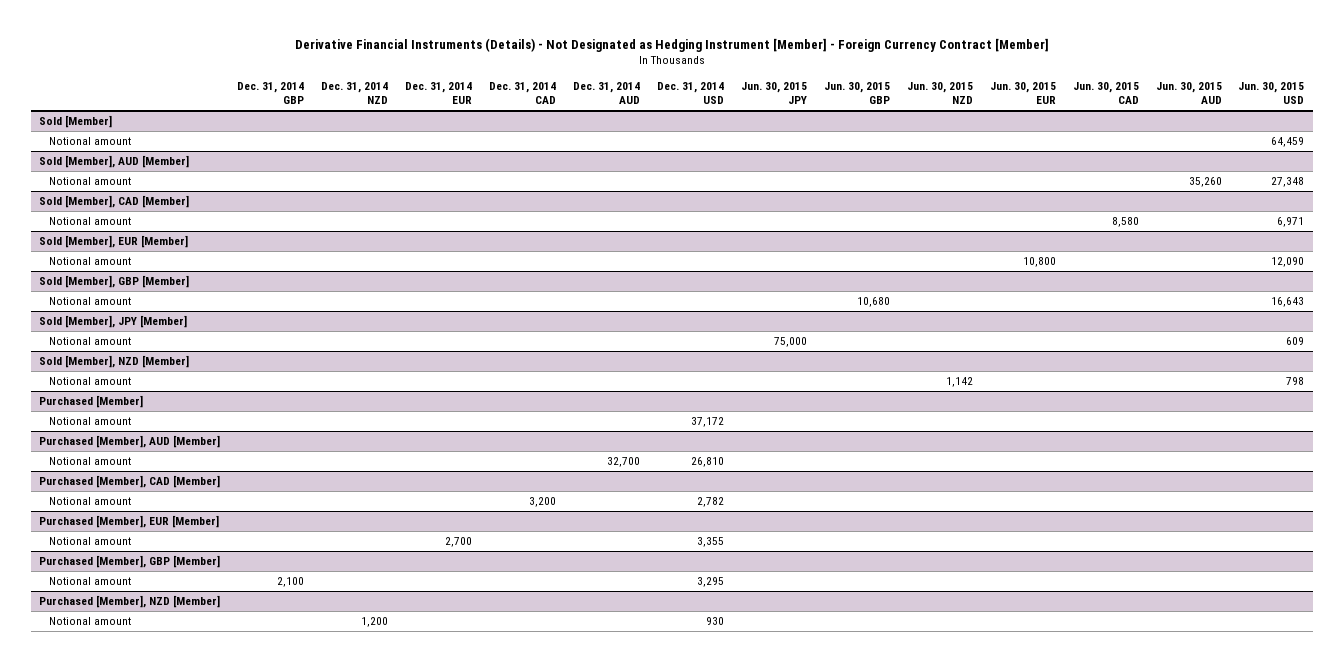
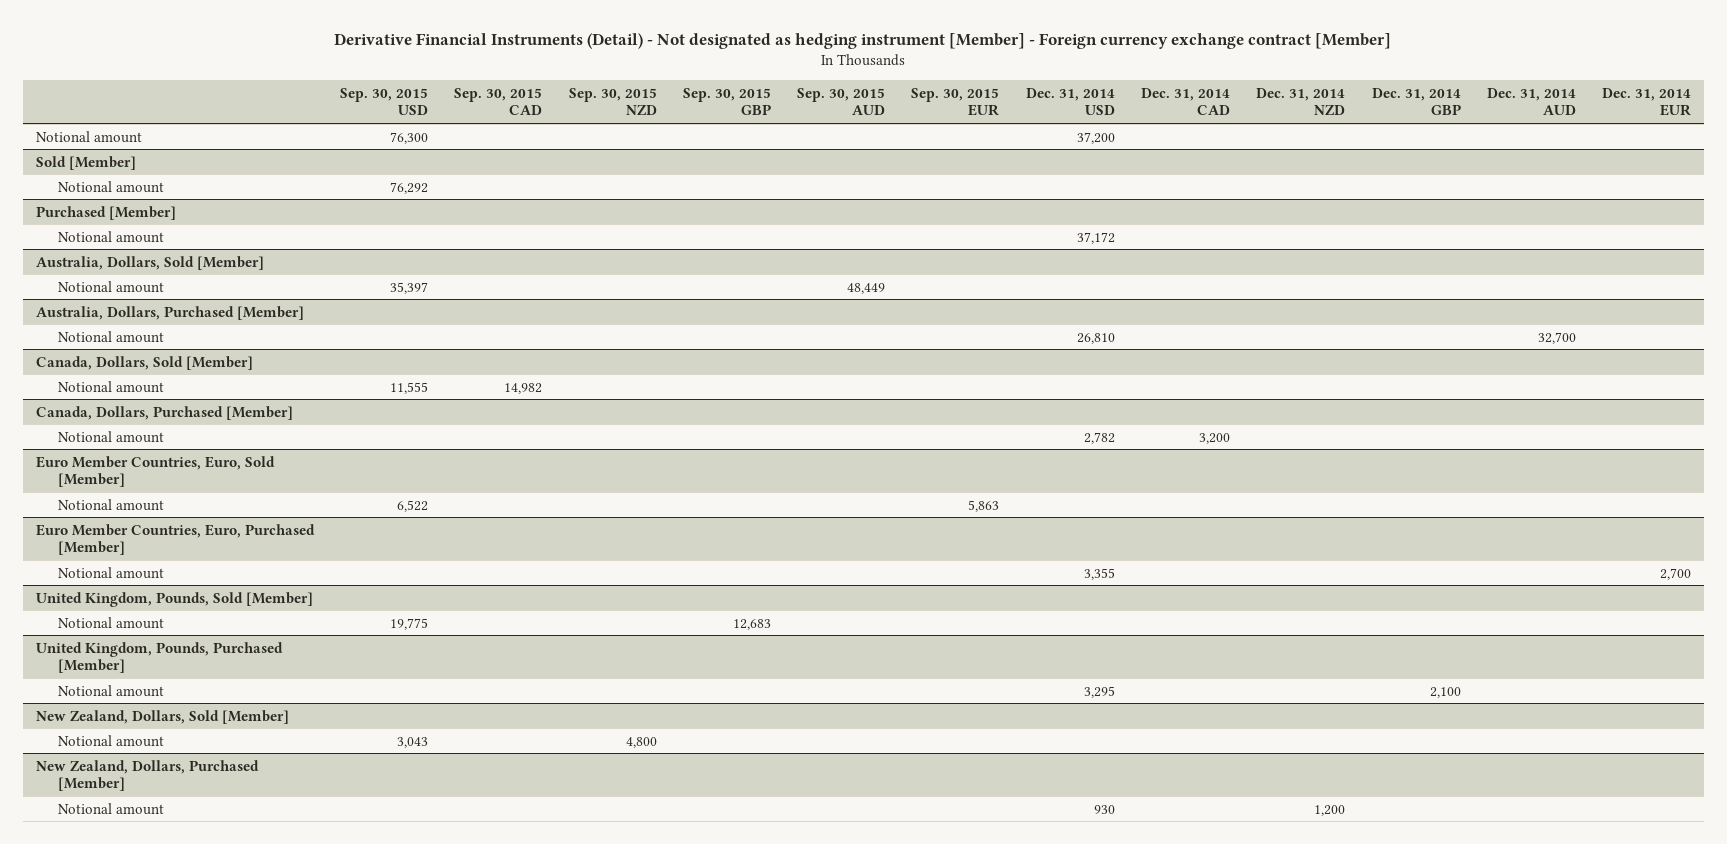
- Derivative Financial Instruments (Details) - Not Designated as Hedging Instrument [Member] - Foreign Currency Contract [Member]
+ Derivative Financial Instruments (Detail) - Not designated as hedging instrument [Member] - Foreign currency exchange contract [Member]
- | Dec. 31, 2014 GBP | Dec. 31, 2014 NZD | Dec. 31, 2014 EUR | Dec. 31, 2014 CAD | Dec. 31, 2014 AUD | Dec. 31, 2014 USD | Jun. 30, 2015 JPY | Jun. 30, 2015 GBP | Jun. 30, 2015 NZD | Jun. 30, 2015 EUR | Jun. 30, 2015 CAD | Jun. 30, 2015 AUD | Jun. 30, 2015 USD
+ | Sep. 30, 2015 USD | Sep. 30, 2015 CAD | Sep. 30, 2015 NZD | Sep. 30, 2015 GBP | Sep. 30, 2015 AUD | Sep. 30, 2015 EUR | Dec. 31, 2014 USD | Dec. 31, 2014 CAD | Dec. 31, 2014 NZD | Dec. 31, 2014 GBP | Dec. 31, 2014 AUD | Dec. 31, 2014 EUR
+ Notional amount | 76,300 | | | | | | 37,200 | | | | |
- Sold [Member], AUD [Member]
- Notional amount | | | | | | | | | | | | 35,260 | 27,348
- Sold [Member], CAD [Member]
- Notional amount | | | | | | | | | | | 8,580 | | 6,971
- Sold [Member], EUR [Member]
- Notional amount | | | | | | | | | | 10,800 | | | 12,090
- Sold [Member], GBP [Member]
- Notional amount | | | | | | | | 10,680 | | | | | 16,643
- Sold [Member], JPY [Member]
- Notional amount | | | | | | | 75,000 | | | | | | 609
- Sold [Member], NZD [Member]
- Notional amount | | | | | | | | | 1,142 | | | | 798
- Purchased [Member], AUD [Member]
+ Australia, Dollars, Sold [Member]
+ Notional amount | 35,397 | | | | 48,449 | | | | | | |
+ Australia, Dollars, Purchased [Member]
- Purchased [Member], CAD [Member]
+ Canada, Dollars, Sold [Member]
+ Notional amount | 11,555 | 14,982 | | | | | | | | | |
+ Canada, Dollars, Purchased [Member]
- Purchased [Member], EUR [Member]
+ Euro Member Countries, Euro, Sold [Member]
+ Notional amount | 6,522 | | | | | 5,863 | | | | | |
+ Euro Member Countries, Euro, Purchased [Member]
- Purchased [Member], GBP [Member]
+ United Kingdom, Pounds, Sold [Member]
+ Notional amount | 19,775 | | | 12,683 | | | | | | | |
+ United Kingdom, Pounds, Purchased [Member]
- Purchased [Member], NZD [Member]
+ New Zealand, Dollars, Sold [Member]
+ Notional amount | 3,043 | | 4,800 | | | | | | | | |
+ New Zealand, Dollars, Purchased [Member]

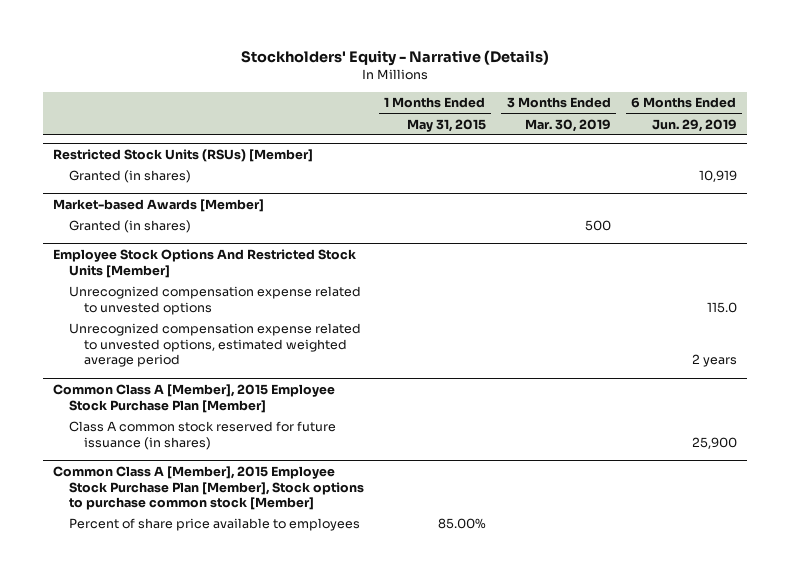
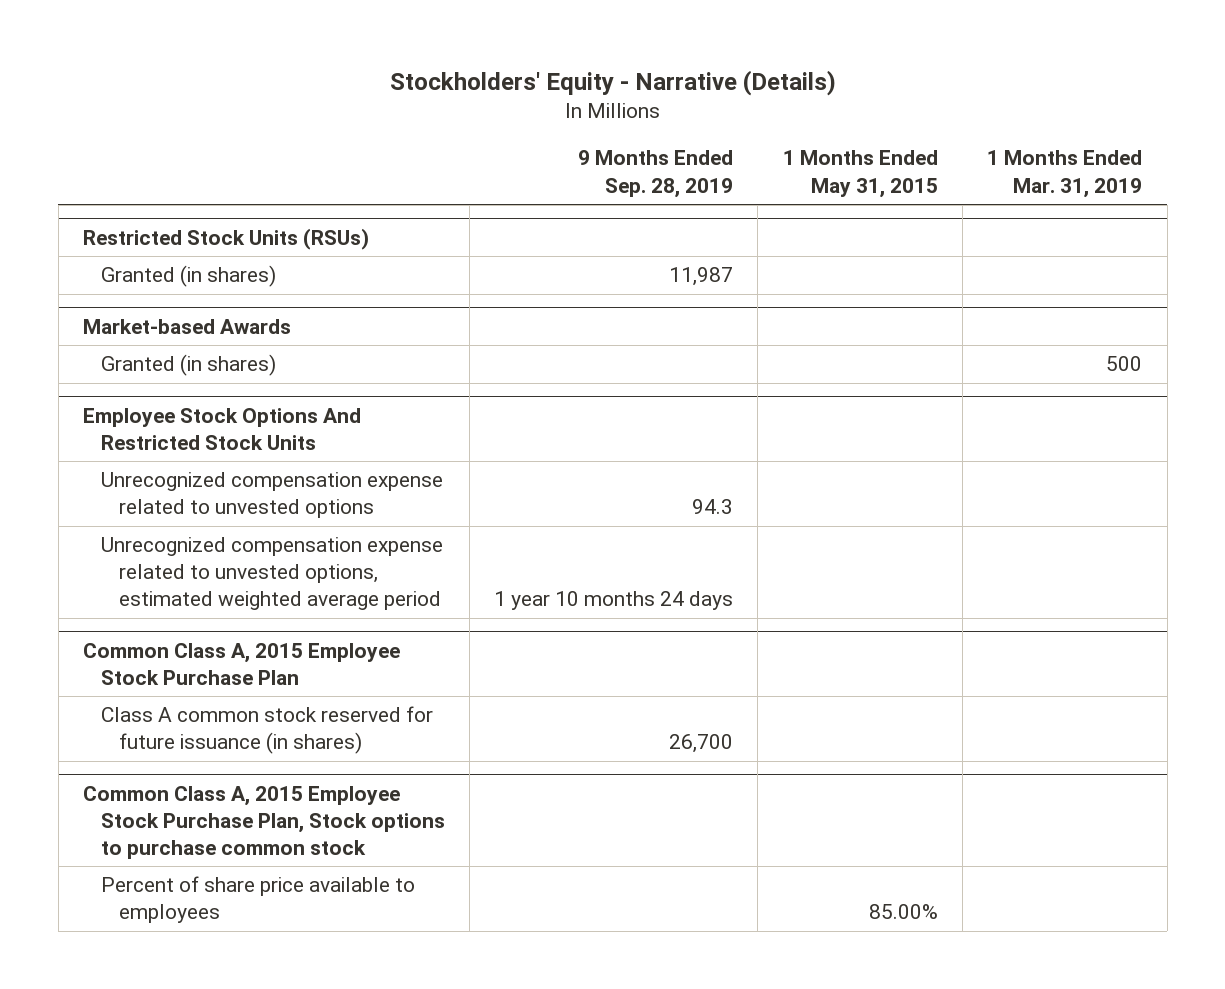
- | 1 Months Ended May 31, 2015 | 3 Months Ended Mar. 30, 2019 | 6 Months Ended Jun. 29, 2019
+ | 9 Months Ended Sep. 28, 2019 | 1 Months Ended May 31, 2015 | 1 Months Ended Mar. 31, 2019
- Restricted Stock Units (RSUs) [Member]
+ Restricted Stock Units (RSUs)
- Market-based Awards [Member]
+ Market-based Awards
- Employee Stock Options And Restricted Stock Units [Member]
+ Employee Stock Options And Restricted Stock Units
- Common Class A [Member], 2015 Employee Stock Purchase Plan [Member]
+ Common Class A, 2015 Employee Stock Purchase Plan
- Common Class A [Member], 2015 Employee Stock Purchase Plan [Member], Stock options to purchase common stock [Member]
+ Common Class A, 2015 Employee Stock Purchase Plan, Stock options to purchase common stock

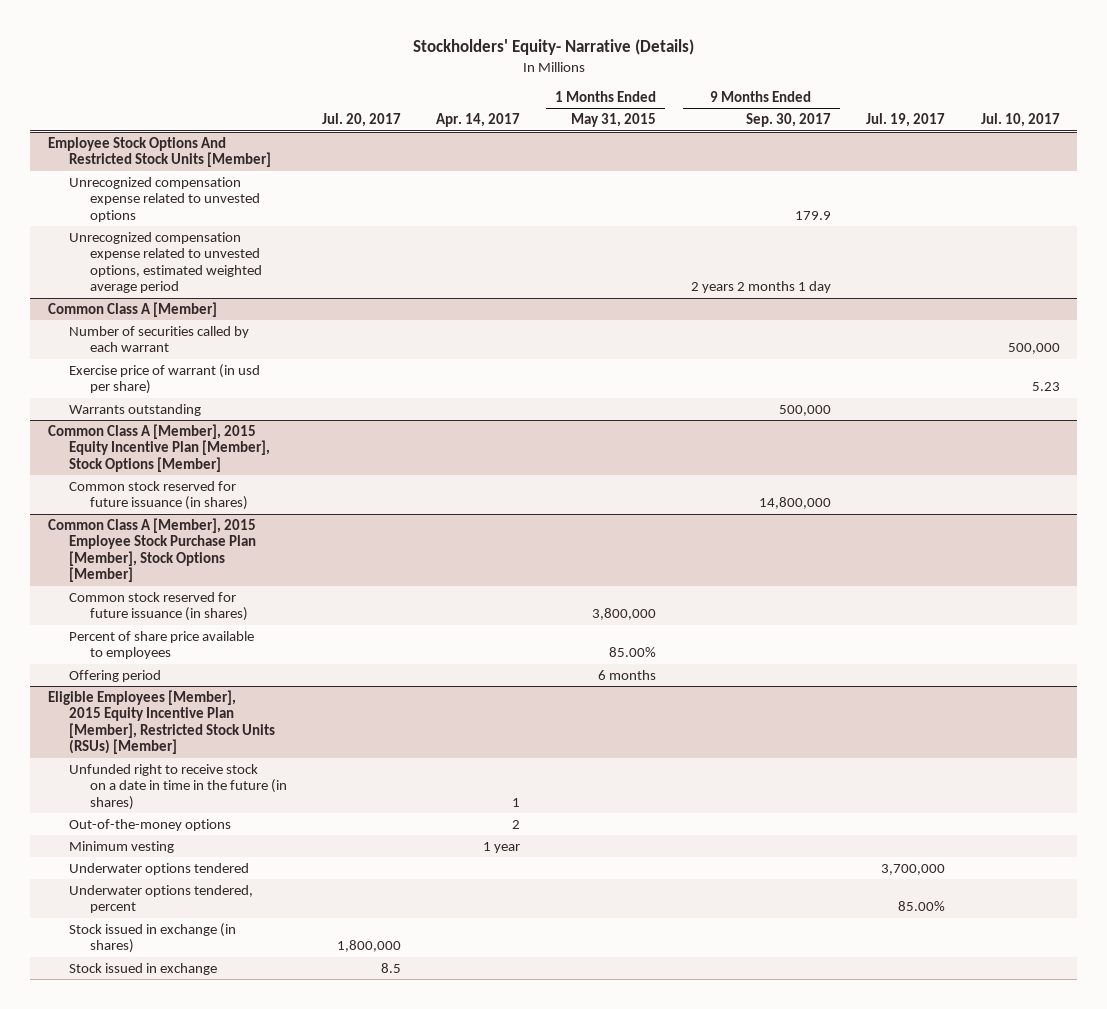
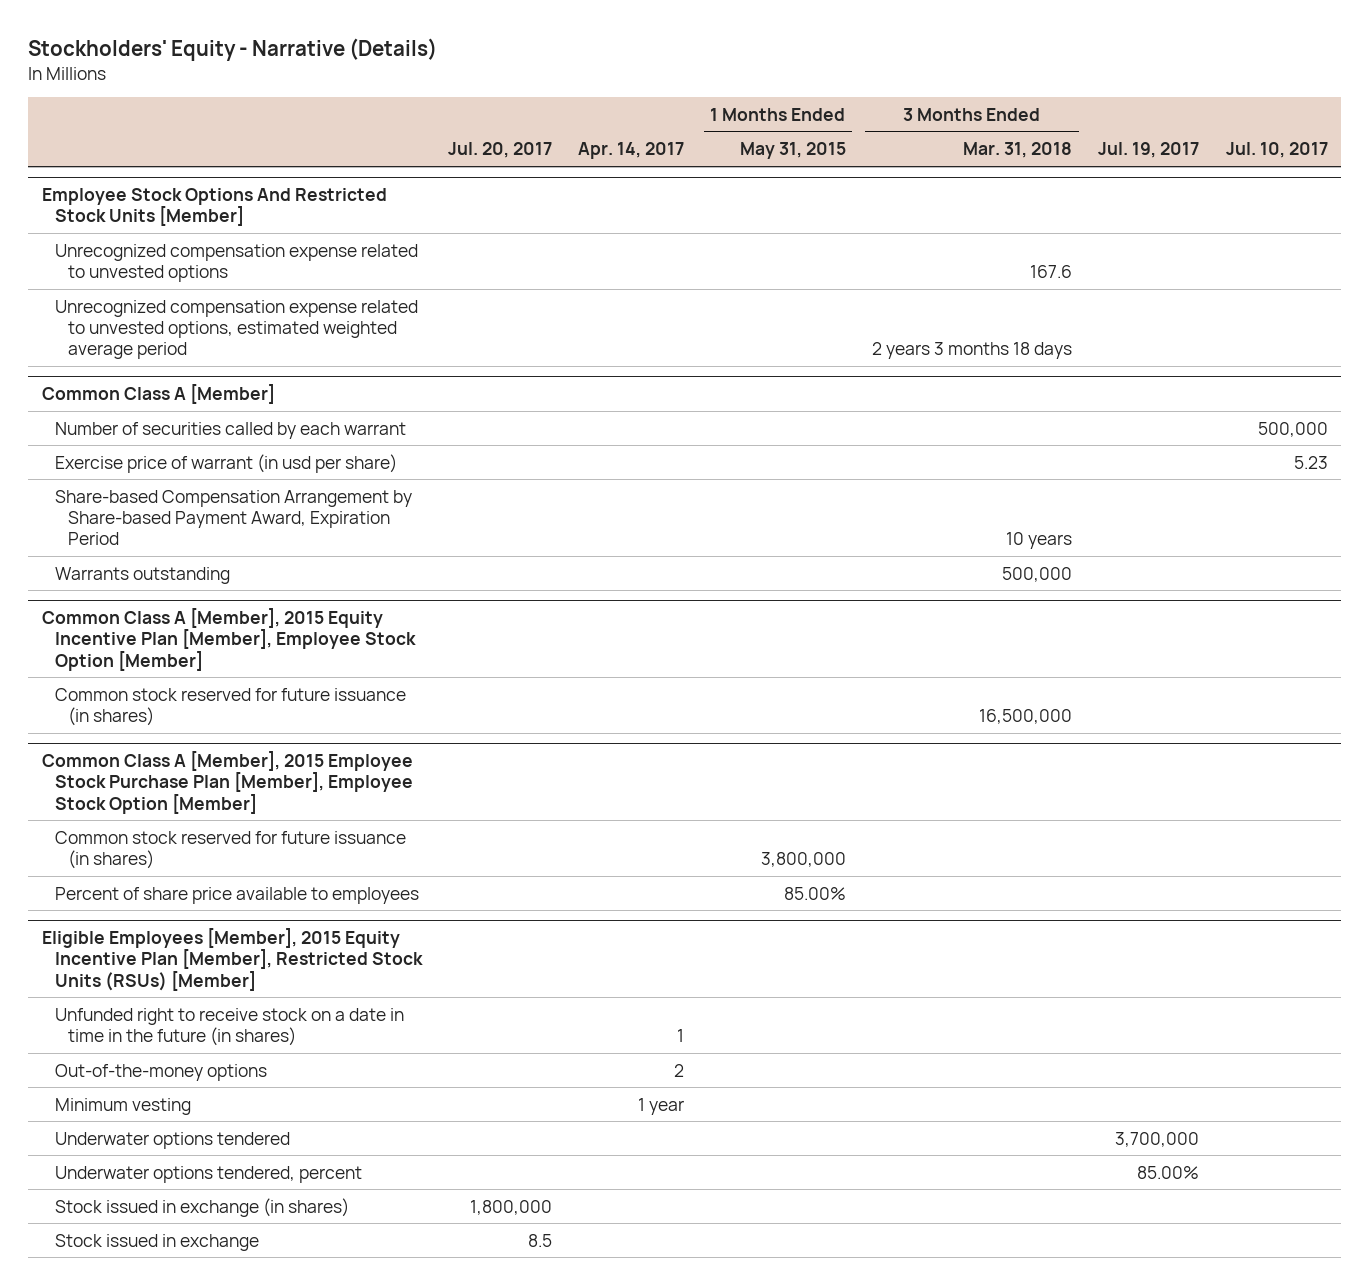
- Stockholders' Equity- Narrative (Details)
+ Stockholders' Equity - Narrative (Details)
- | Jul. 20, 2017 | Apr. 14, 2017 | 1 Months Ended May 31, 2015 | 9 Months Ended Sep. 30, 2017 | Jul. 19, 2017 | Jul. 10, 2017
+ | Jul. 20, 2017 | Apr. 14, 2017 | 1 Months Ended May 31, 2015 | 3 Months Ended Mar. 31, 2018 | Jul. 19, 2017 | Jul. 10, 2017
@ Common Class A [Member]
+ Share-based Compensation Arrangement by Share-based Payment Award, Expiration Period | | | | 10 years | |
- Common Class A [Member], 2015 Equity Incentive Plan [Member], Stock Options [Member]
+ Common Class A [Member], 2015 Equity Incentive Plan [Member], Employee Stock Option [Member]
- Common Class A [Member], 2015 Employee Stock Purchase Plan [Member], Stock Options [Member]
+ Common Class A [Member], 2015 Employee Stock Purchase Plan [Member], Employee Stock Option [Member]
- Offering period | | | 6 months | | |

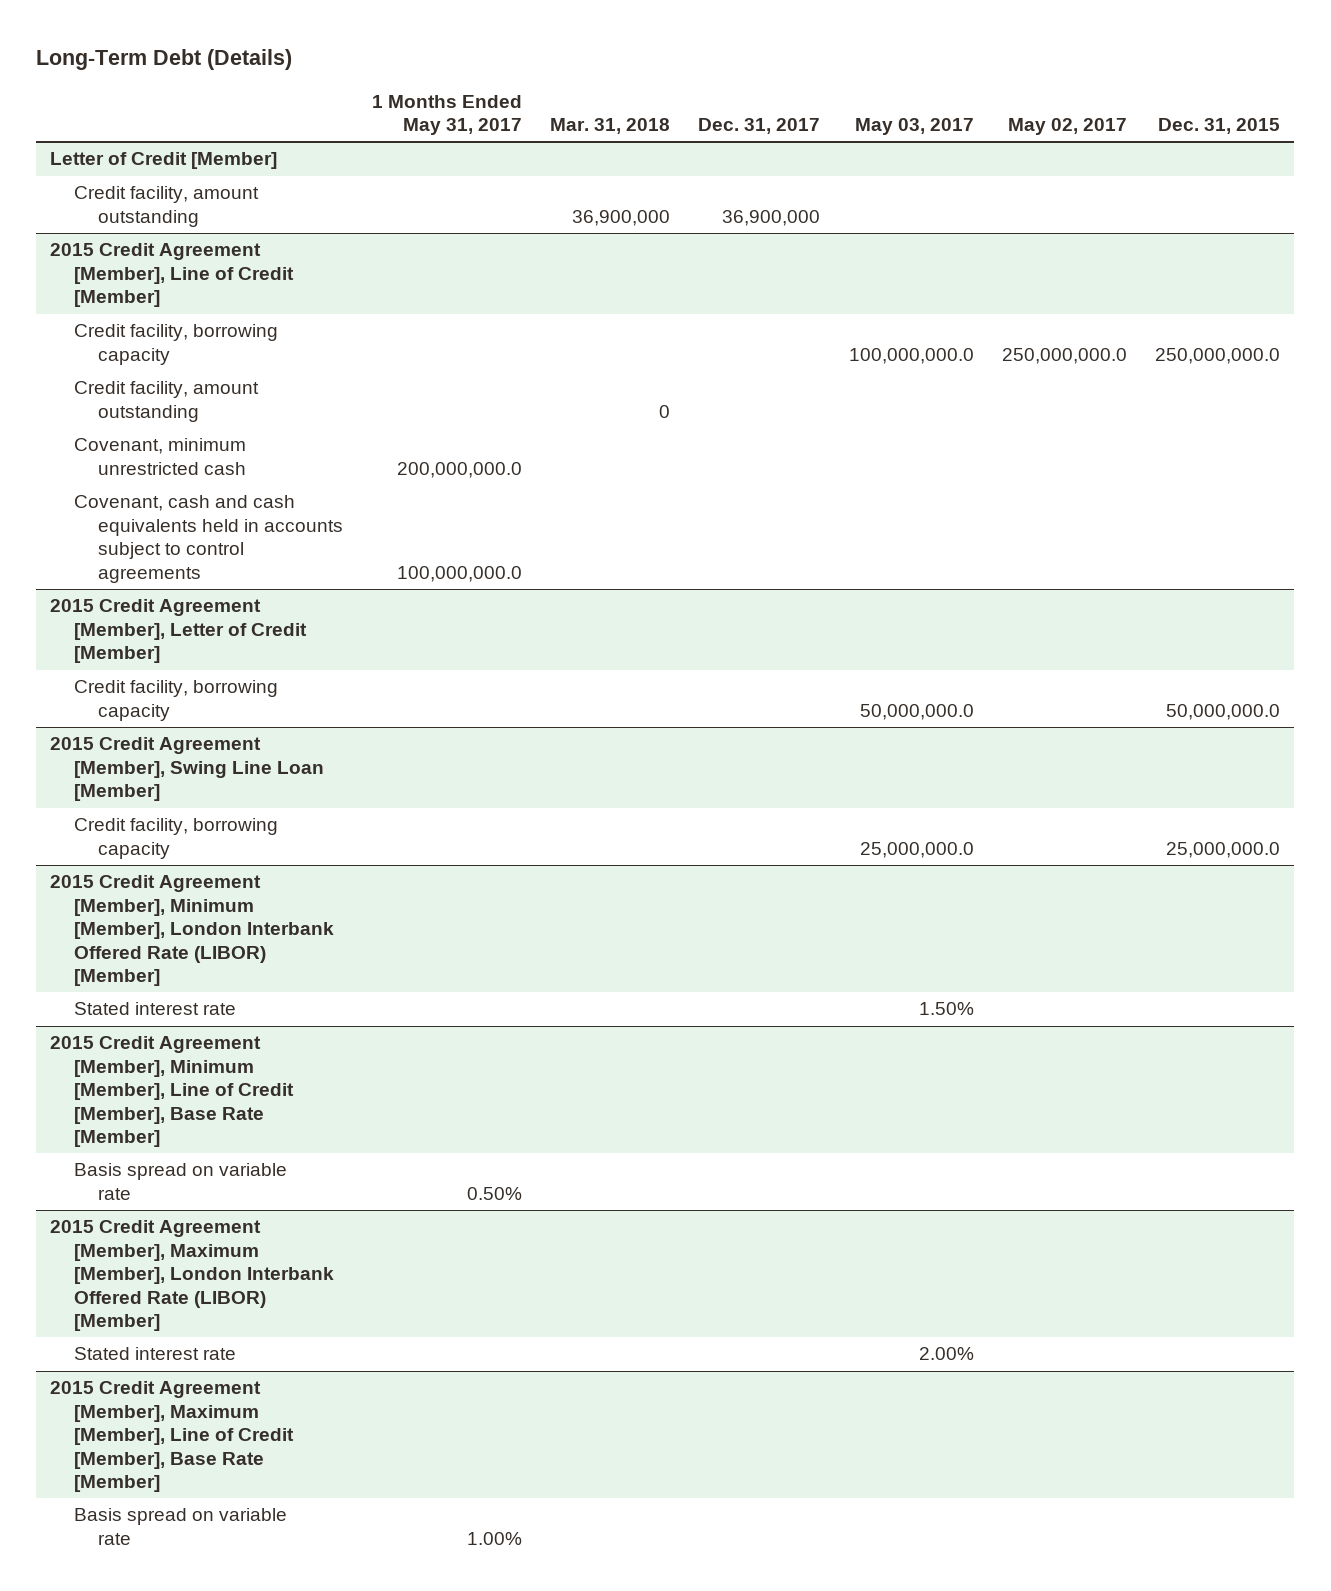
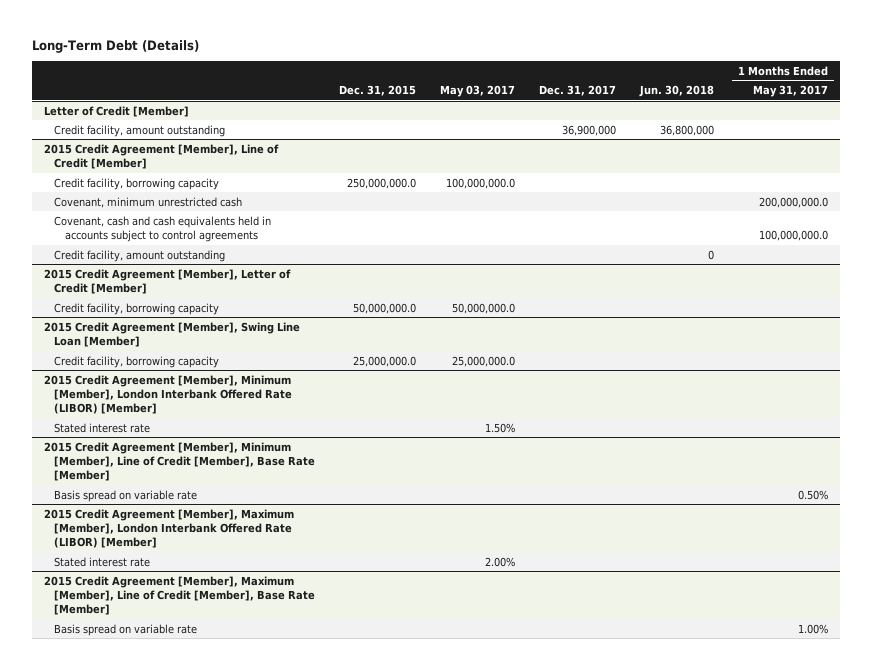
- | 1 Months Ended May 31, 2017 | Mar. 31, 2018 | Dec. 31, 2017 | May 03, 2017 | May 02, 2017 | Dec. 31, 2015
+ | Dec. 31, 2015 | May 03, 2017 | Dec. 31, 2017 | Jun. 30, 2018 | 1 Months Ended May 31, 2017
@ 2015 Credit Agreement [Member], Line of Credit [Member]
moved down: Credit facility, amount outstanding | | | | 0 |

